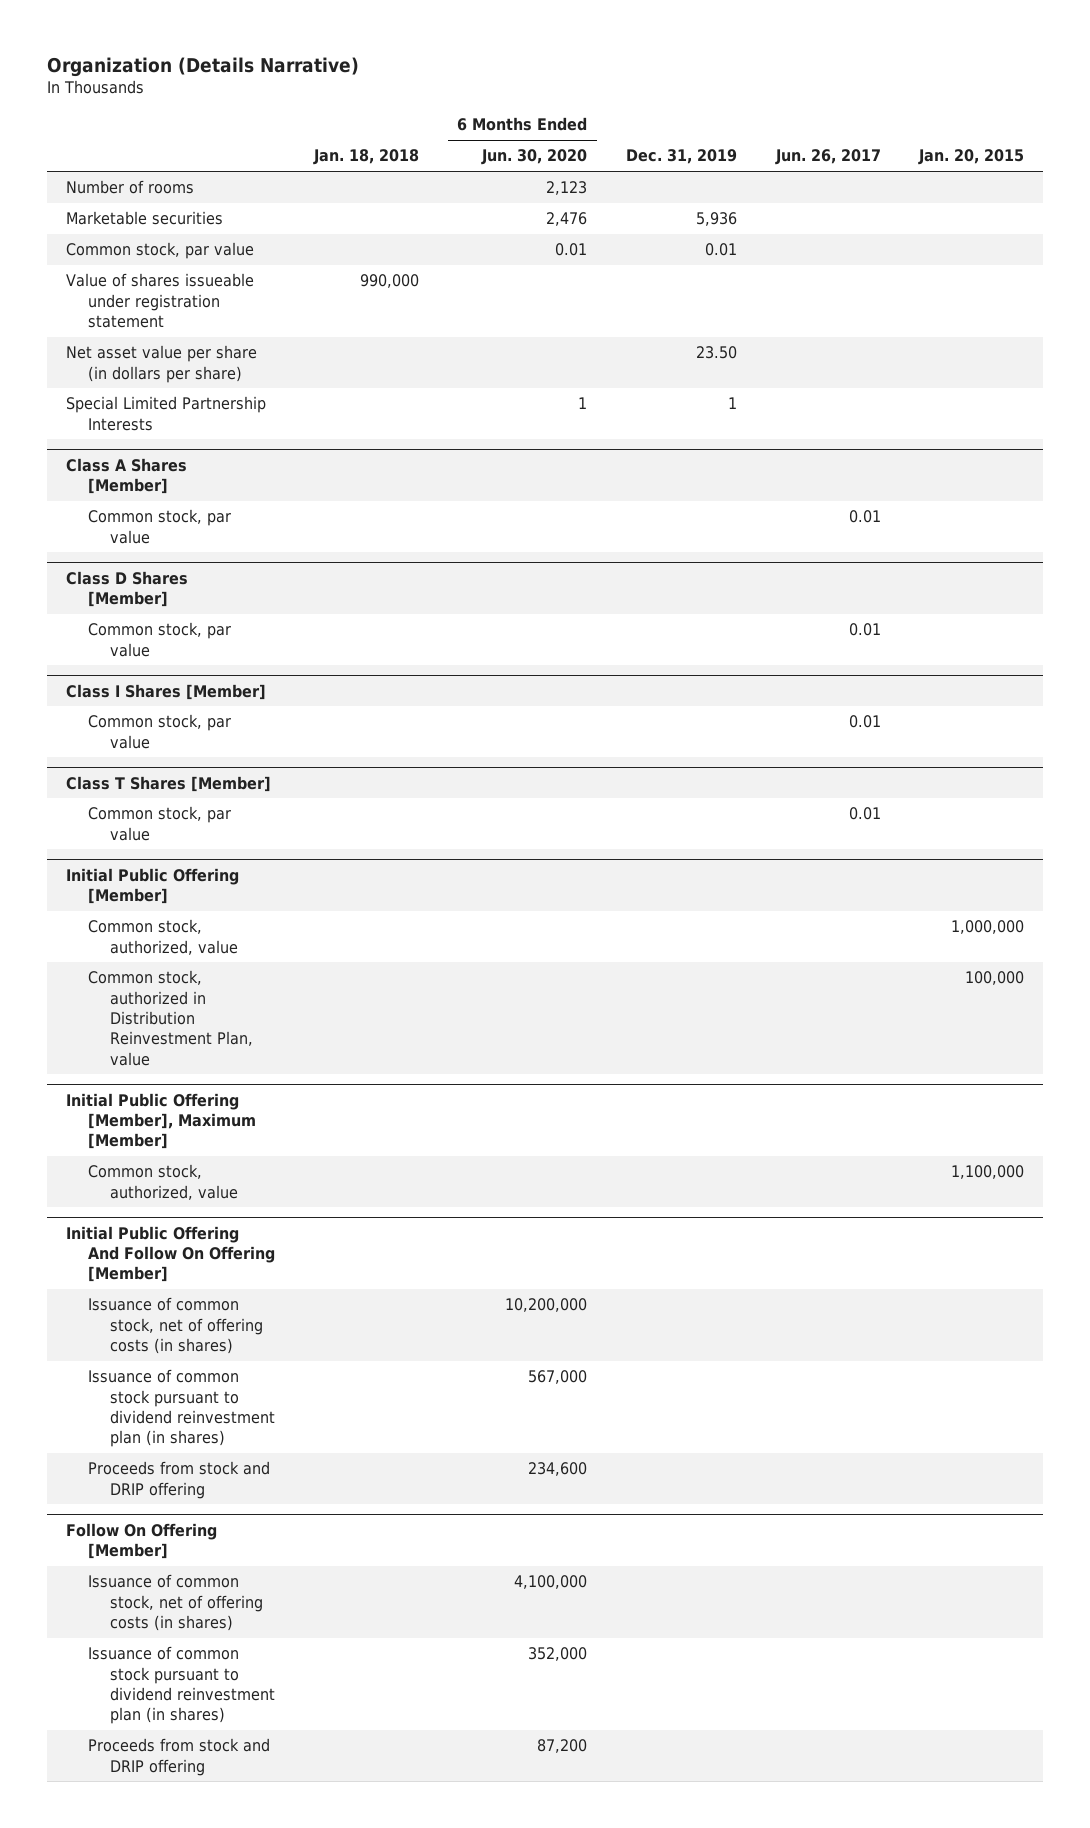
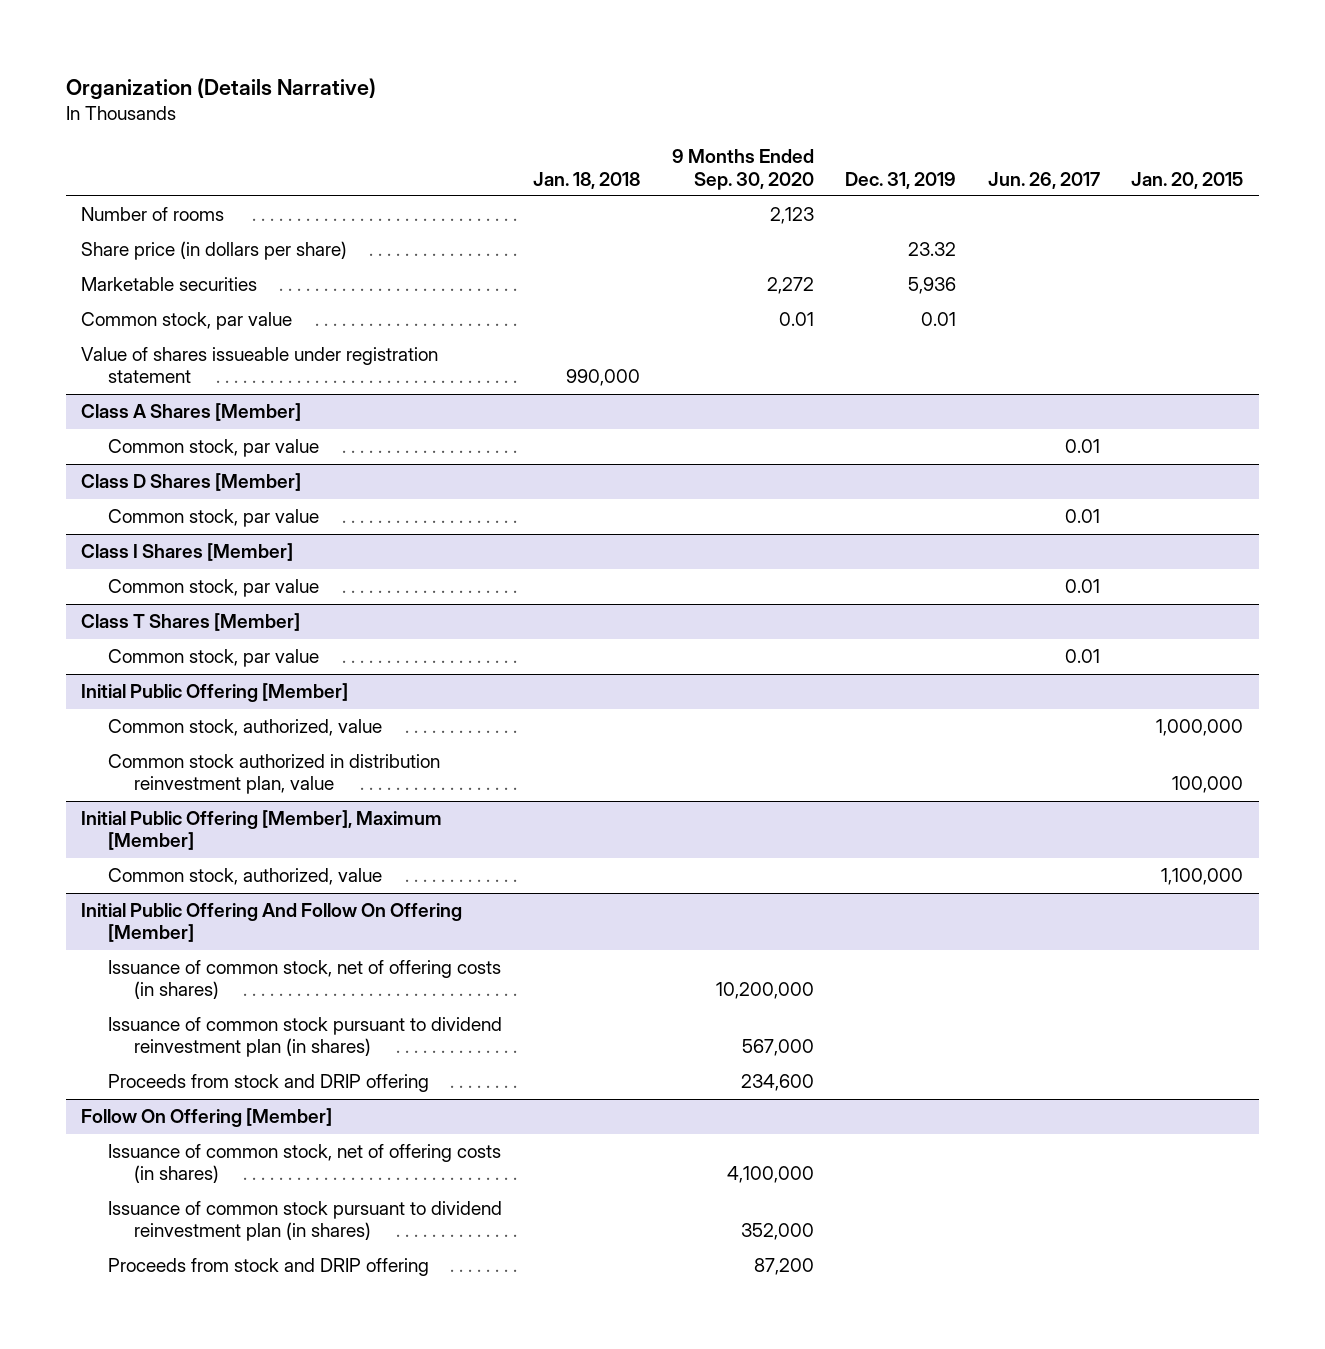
- | Jan. 18, 2018 | 6 Months Ended Jun. 30, 2020 | Dec. 31, 2019 | Jun. 26, 2017 | Jan. 20, 2015
+ | Jan. 18, 2018 | 9 Months Ended Sep. 30, 2020 | Dec. 31, 2019 | Jun. 26, 2017 | Jan. 20, 2015
+ Share price (in dollars per share) | | | 23.32 | |
- Net asset value per share (in dollars per share) | | | 23.50 | |
- Special Limited Partnership Interests | | 1 | 1 | |
@ Initial Public Offering [Member]
- Common stock, authorized in Distribution Reinvestment Plan, value | | | | | 100,000
+ Common stock authorized in distribution reinvestment plan, value | | | | | 100,000

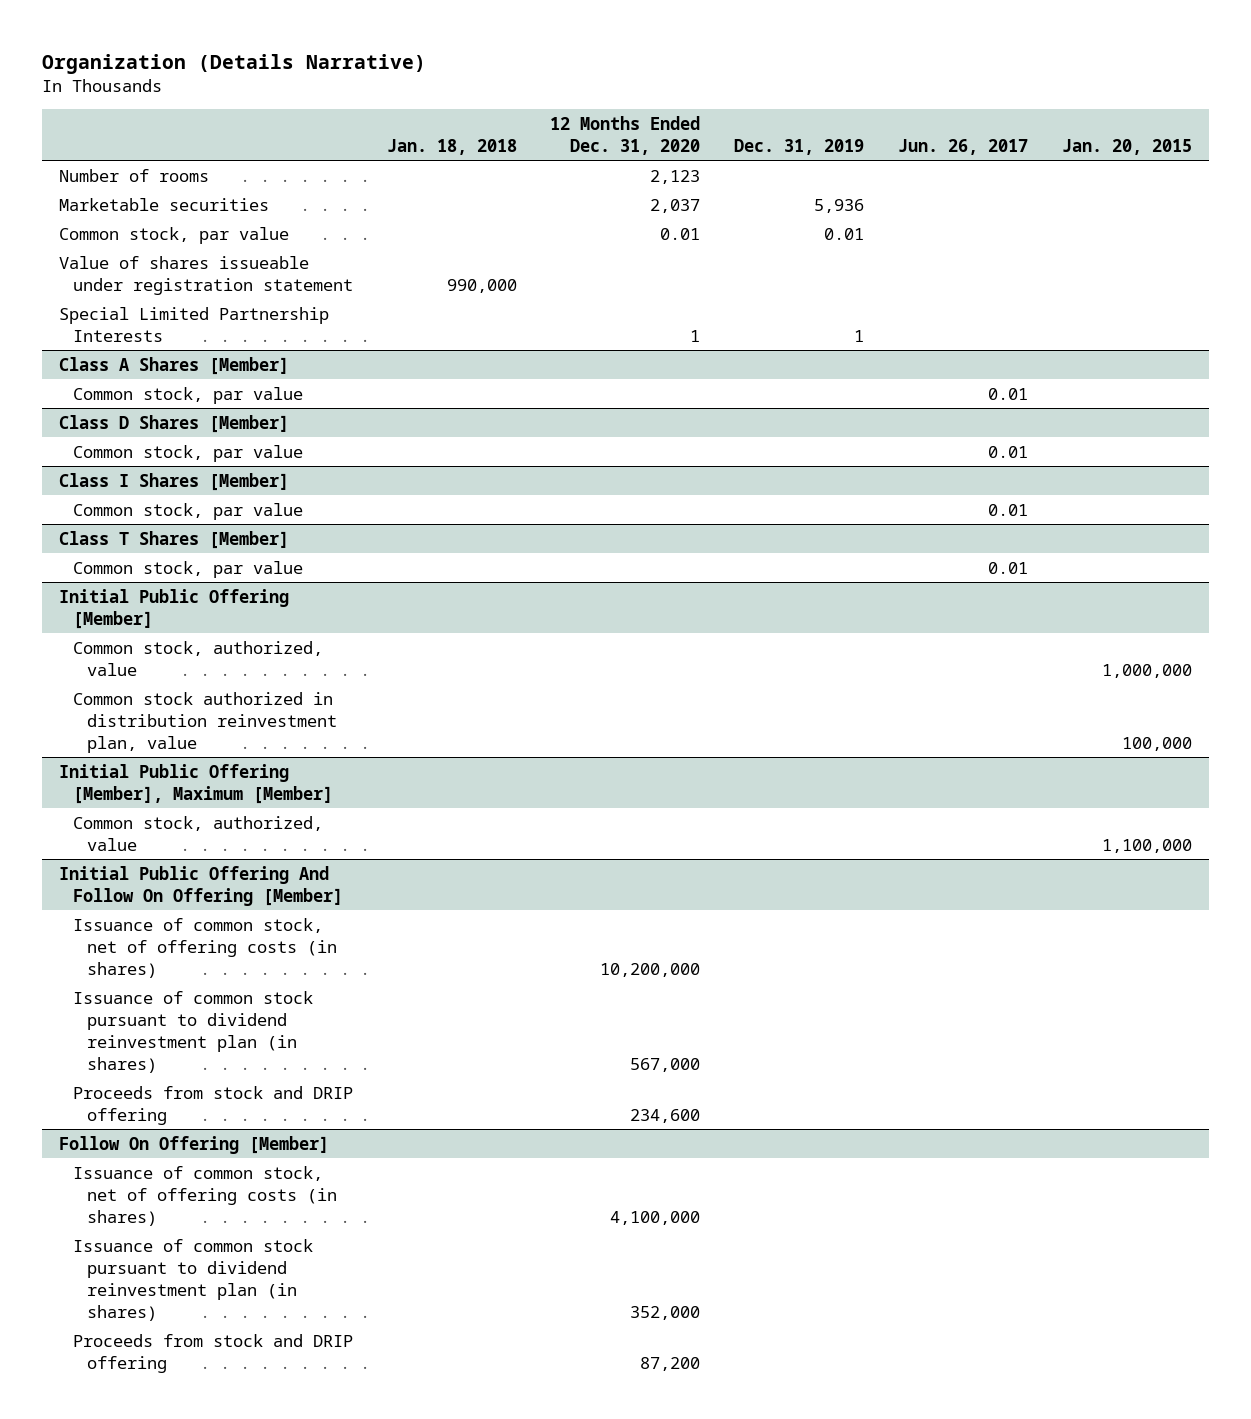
- | Jan. 18, 2018 | 9 Months Ended Sep. 30, 2020 | Dec. 31, 2019 | Jun. 26, 2017 | Jan. 20, 2015
+ | Jan. 18, 2018 | 12 Months Ended Dec. 31, 2020 | Dec. 31, 2019 | Jun. 26, 2017 | Jan. 20, 2015
- Share price (in dollars per share) | | | 23.32 | |
+ Special Limited Partnership Interests | | 1 | 1 | |

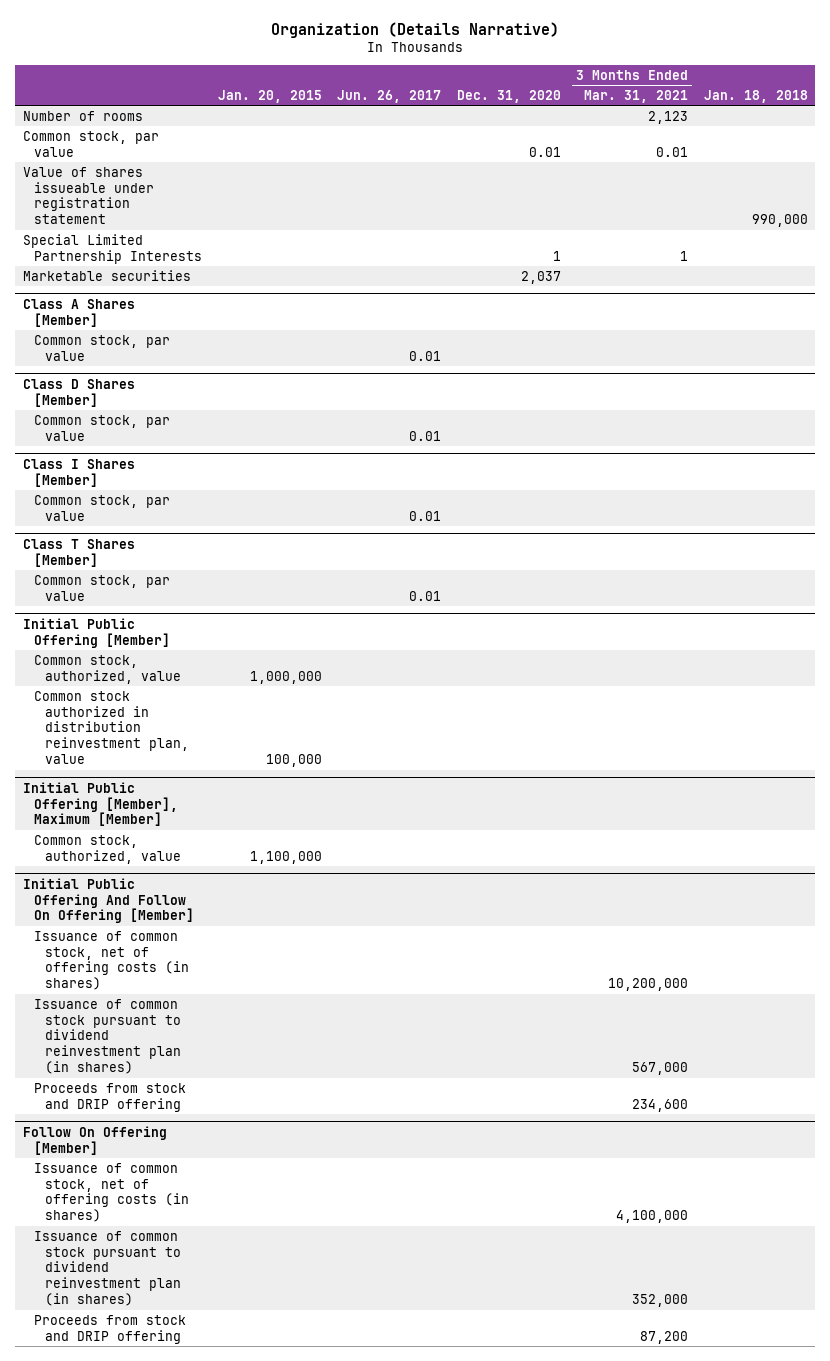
- | Jan. 18, 2018 | 12 Months Ended Dec. 31, 2020 | Dec. 31, 2019 | Jun. 26, 2017 | Jan. 20, 2015
+ | Jan. 20, 2015 | Jun. 26, 2017 | Dec. 31, 2020 | 3 Months Ended Mar. 31, 2021 | Jan. 18, 2018
moved down: Marketable securities | | | 2,037 | |

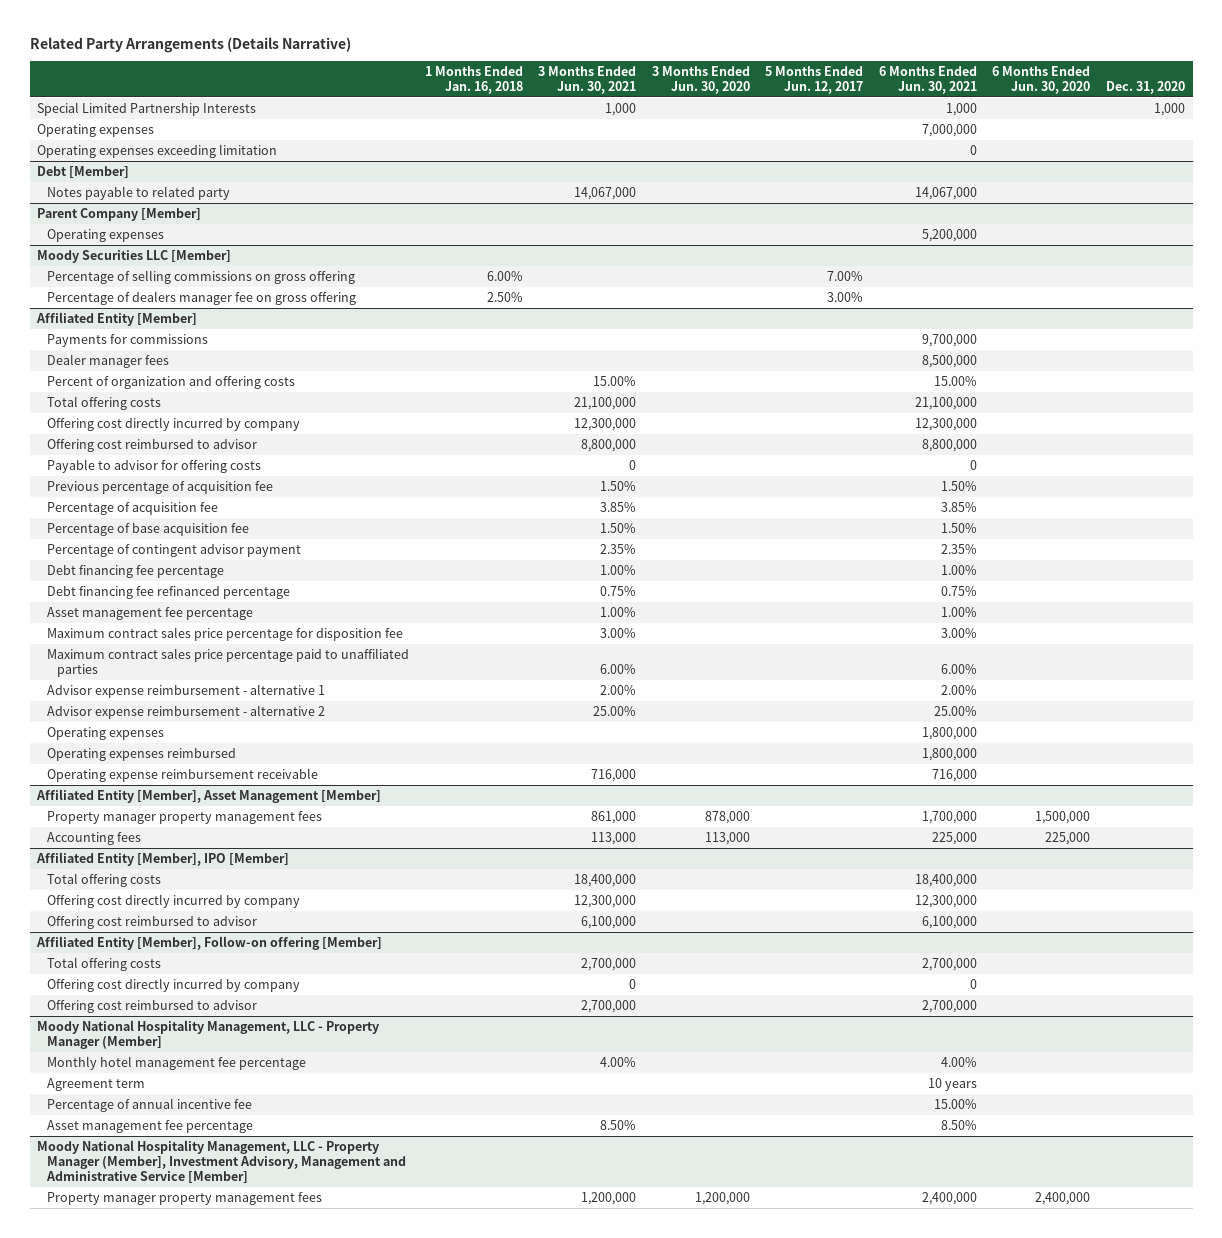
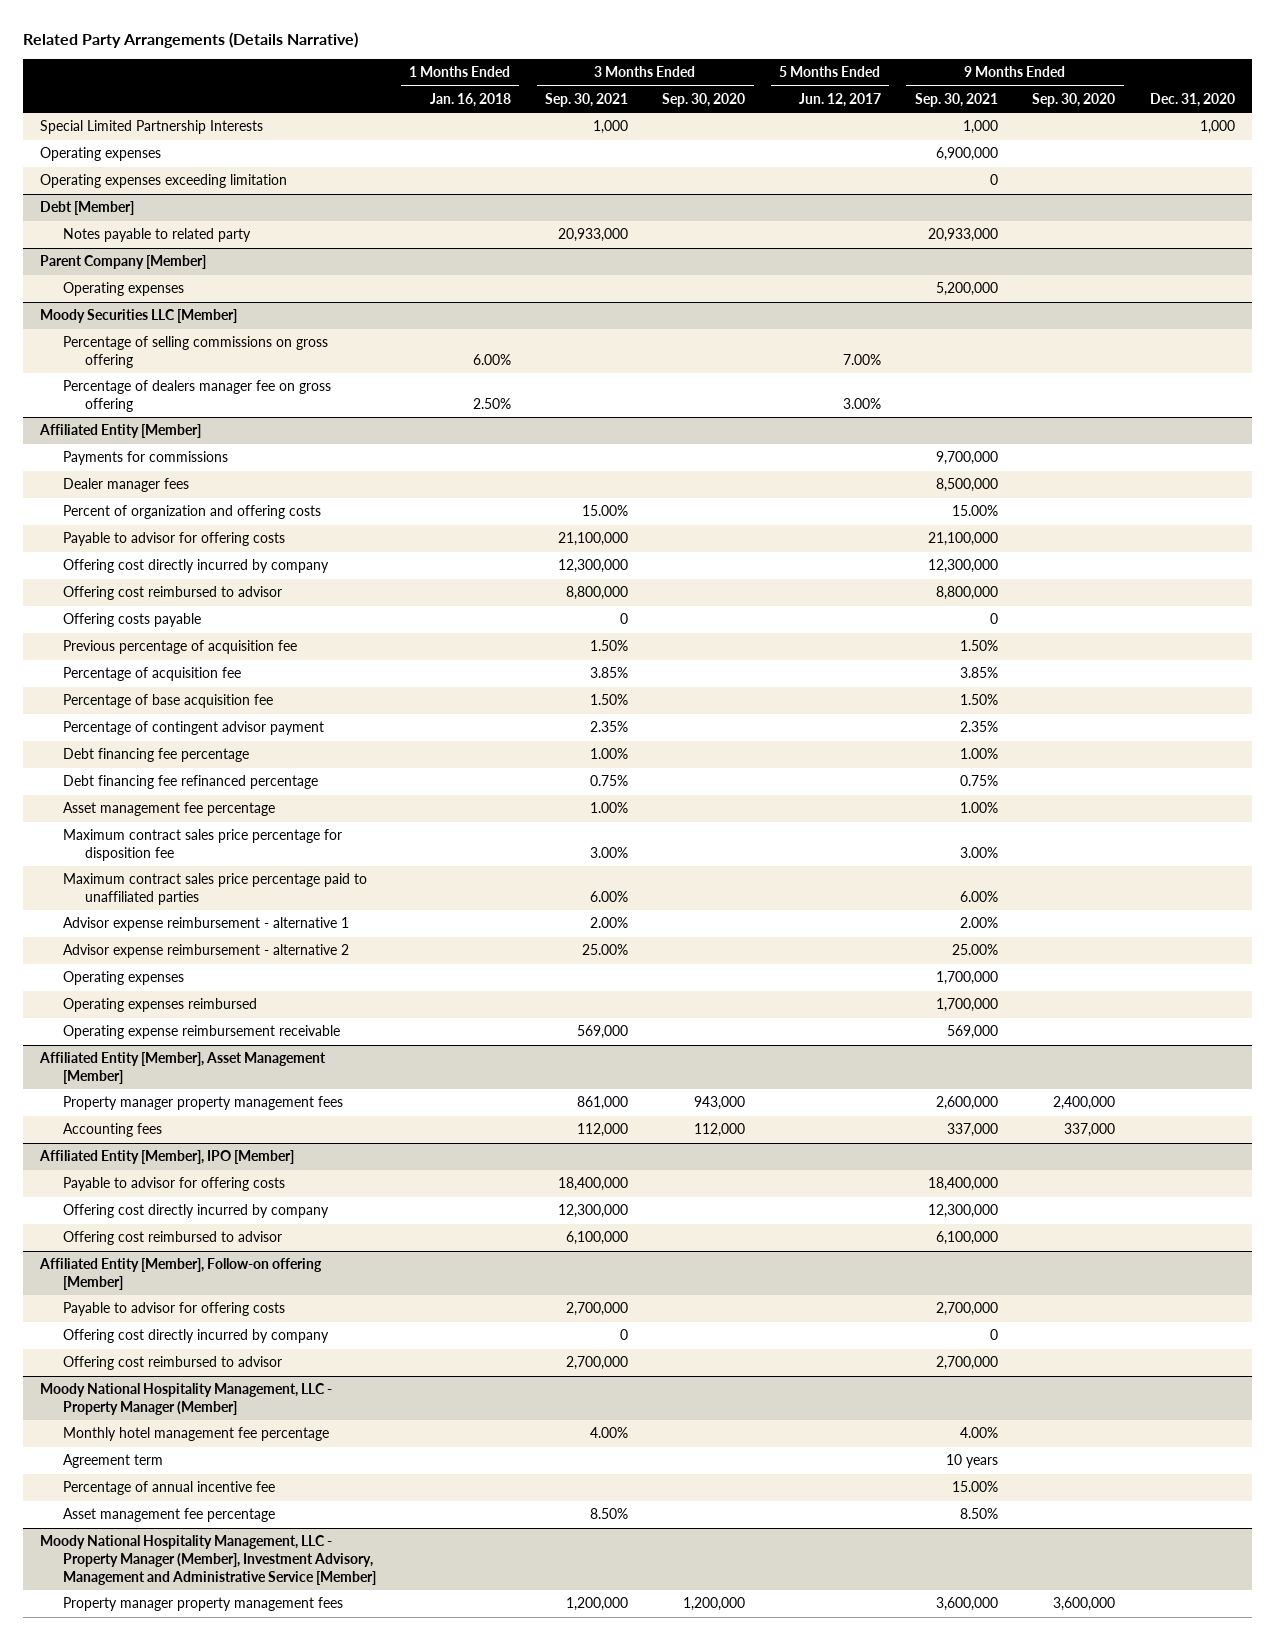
- | 1 Months Ended Jan. 16, 2018 | 3 Months Ended Jun. 30, 2021 | 3 Months Ended Jun. 30, 2020 | 5 Months Ended Jun. 12, 2017 | 6 Months Ended Jun. 30, 2021 | 6 Months Ended Jun. 30, 2020 | Dec. 31, 2020
+ | 1 Months Ended Jan. 16, 2018 | 3 Months Ended Sep. 30, 2021 | 3 Months Ended Sep. 30, 2020 | 5 Months Ended Jun. 12, 2017 | 9 Months Ended Sep. 30, 2021 | 9 Months Ended Sep. 30, 2020 | Dec. 31, 2020
@ Affiliated Entity [Member]
- Total offering costs | | 21,100,000 | | | 21,100,000 | |
moved up: Payable to advisor for offering costs | | 21,100,000 | | | 21,100,000 | |
+ Offering costs payable | | 0 | | | 0 | |
@ Affiliated Entity [Member], IPO [Member]
- Total offering costs | | 18,400,000 | | | 18,400,000 | |
+ Payable to advisor for offering costs | | 18,400,000 | | | 18,400,000 | |
@ Affiliated Entity [Member], Follow-on offering [Member]
- Total offering costs | | 2,700,000 | | | 2,700,000 | |
+ Payable to advisor for offering costs | | 2,700,000 | | | 2,700,000 | |

